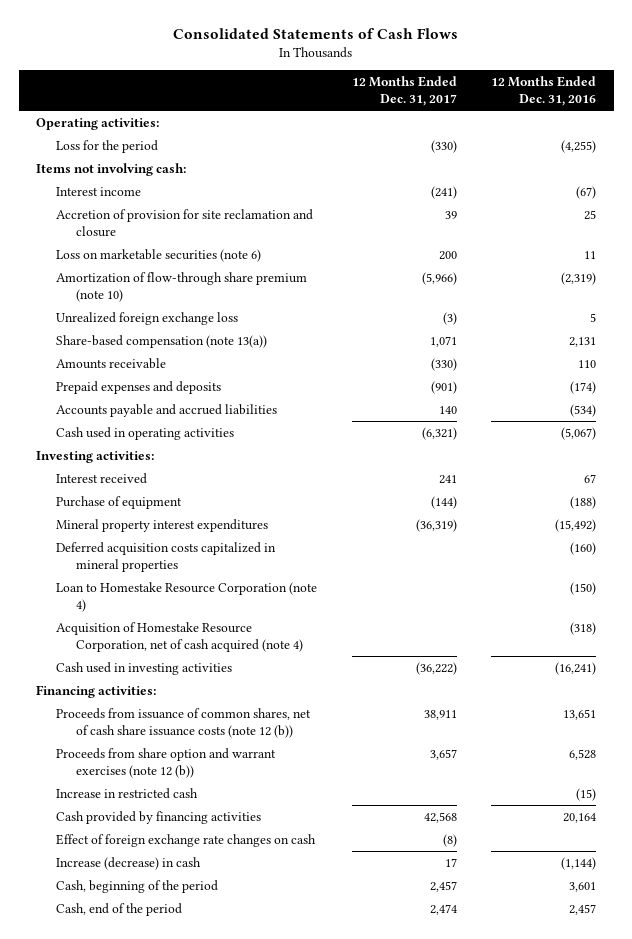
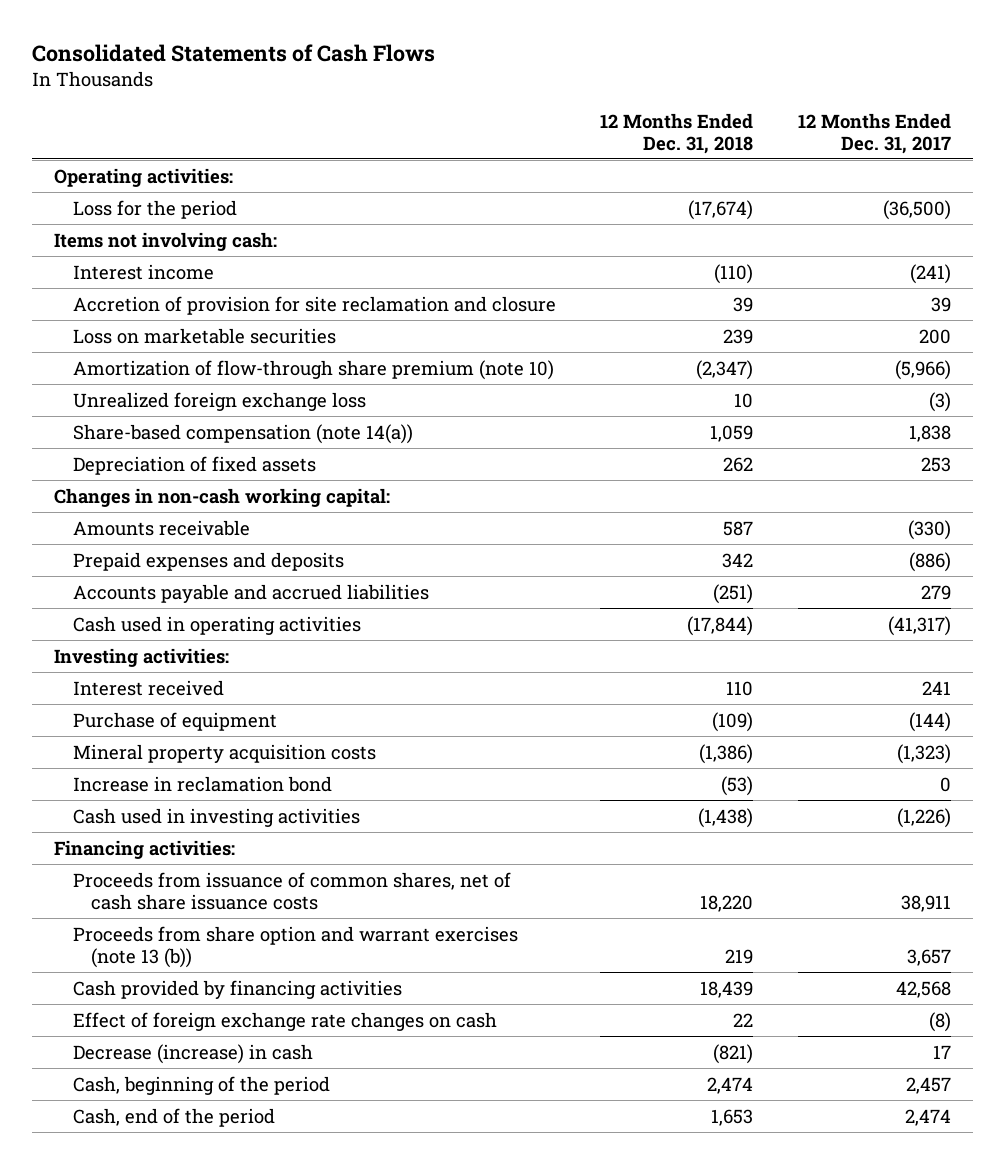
- | 12 Months Ended Dec. 31, 2017 | 12 Months Ended Dec. 31, 2016
+ | 12 Months Ended Dec. 31, 2018 | 12 Months Ended Dec. 31, 2017
- Loss for the period | (330) | (4,255)
+ Loss for the period | (17,674) | (36,500)
- Loss on marketable securities (note 6) | 200 | 11
+ Loss on marketable securities | 239 | 200
- Share-based compensation (note 13(a)) | 1,071 | 2,131
+ Share-based compensation (note 14(a)) | 1,059 | 1,838
+ Depreciation of fixed assets | 262 | 253
+ Changes in non-cash working capital:
- Prepaid expenses and deposits | (901) | (174)
- Accounts payable and accrued liabilities | 140 | (534)
- Cash used in operating activities | (6,321) | (5,067)
+ Prepaid expenses and deposits | 342 | (886)
+ Accounts payable and accrued liabilities | (251) | 279
+ Cash used in operating activities | (17,844) | (41,317)
- Mineral property interest expenditures | (36,319) | (15,492)
- Deferred acquisition costs capitalized in mineral properties | | (160)
- Loan to Homestake Resource Corporation (note 4) | | (150)
- Acquisition of Homestake Resource Corporation, net of cash acquired (note 4) | | (318)
- Cash used in investing activities | (36,222) | (16,241)
+ Mineral property acquisition costs | (1,386) | (1,323)
+ Increase in reclamation bond | (53) | 0
+ Cash used in investing activities | (1,438) | (1,226)
- Proceeds from issuance of common shares, net of cash share issuance costs (note 12 (b)) | 38,911 | 13,651
- Proceeds from share option and warrant exercises (note 12 (b)) | 3,657 | 6,528
- Increase in restricted cash | | (15)
+ Proceeds from issuance of common shares, net of cash share issuance costs | 18,220 | 38,911
+ Proceeds from share option and warrant exercises (note 13 (b)) | 219 | 3,657
- Increase (decrease) in cash | 17 | (1,144)
+ Decrease (increase) in cash | (821) | 17

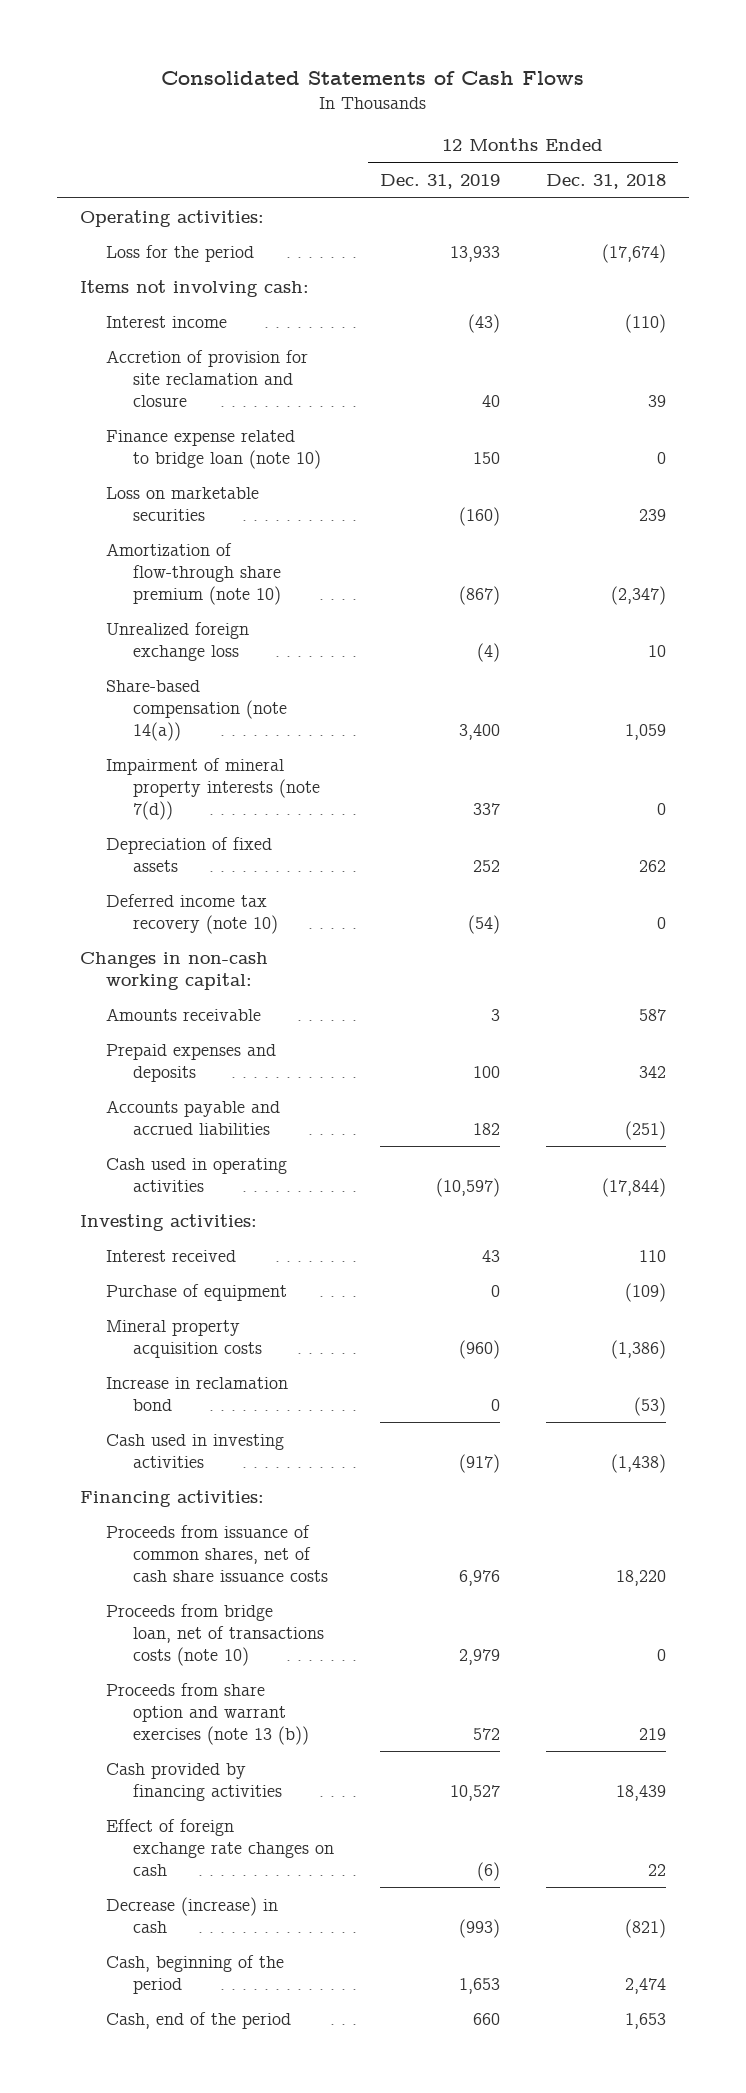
- | 12 Months Ended Dec. 31, 2018 | 12 Months Ended Dec. 31, 2017
+ | 12 Months Ended Dec. 31, 2019 | 12 Months Ended Dec. 31, 2018
+ Finance expense related to bridge loan (note 10) | 150 | 0
+ Impairment of mineral property interests (note 7(d)) | 337 | 0
+ Deferred income tax recovery (note 10) | (54) | 0
+ Proceeds from bridge loan, net of transactions costs (note 10) | 2,979 | 0

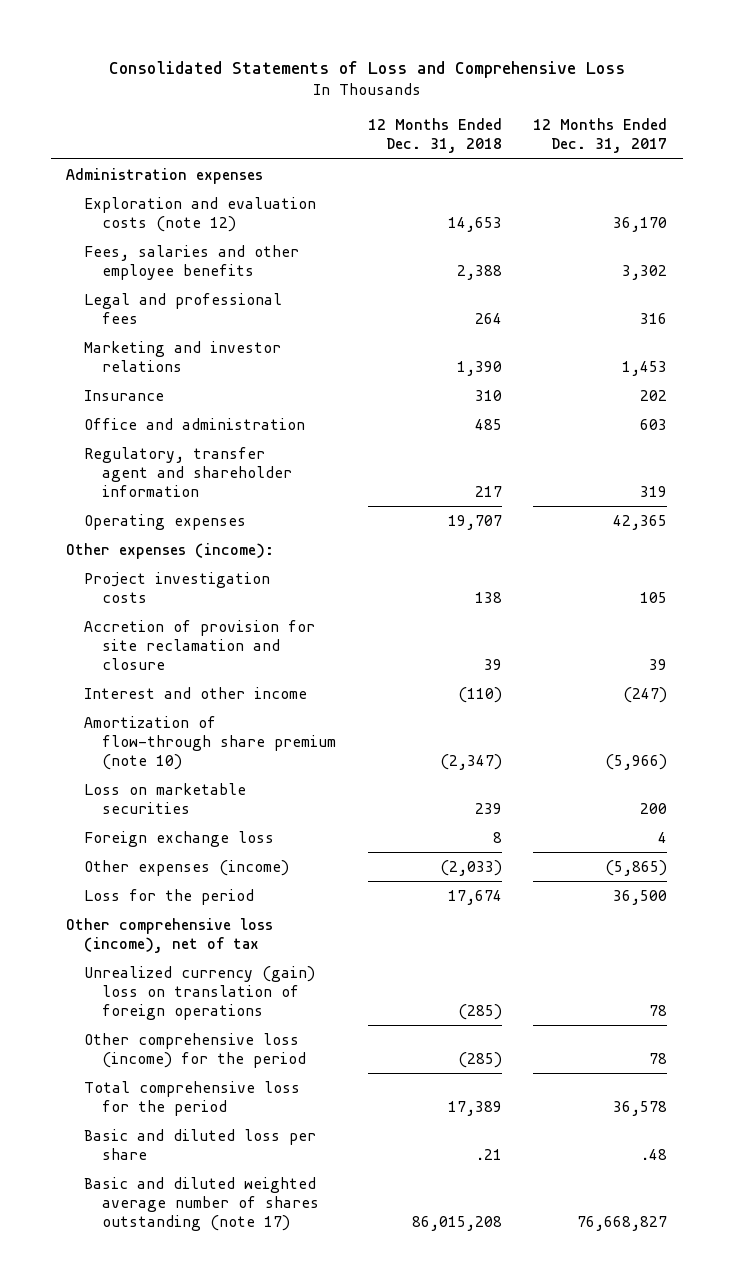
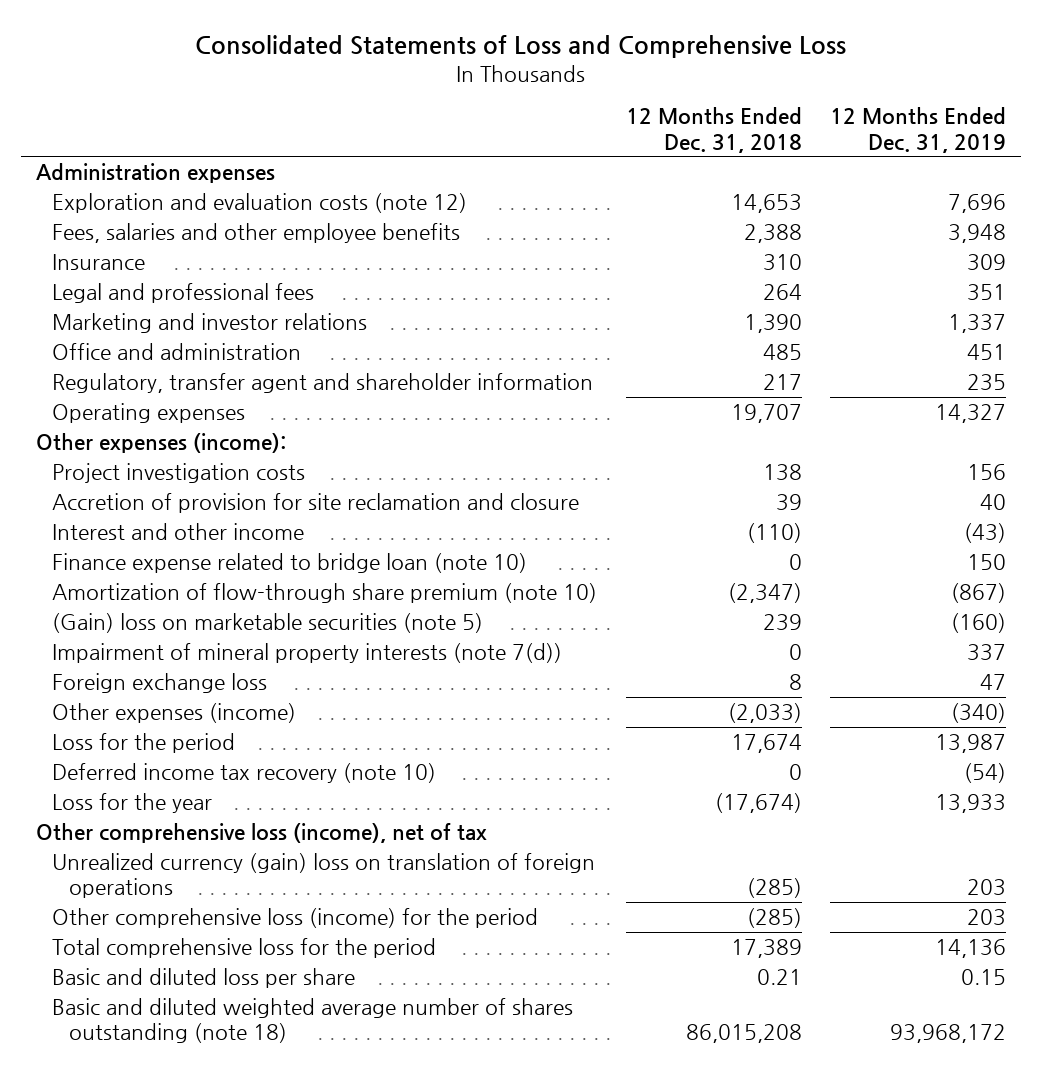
- | 12 Months Ended Dec. 31, 2018 | 12 Months Ended Dec. 31, 2017
+ | 12 Months Ended Dec. 31, 2018 | 12 Months Ended Dec. 31, 2019
moved up: Insurance | 310 | 309
+ Finance expense related to bridge loan (note 10) | 0 | 150
- Loss on marketable securities | 239 | 200
+ (Gain) loss on marketable securities (note 5) | 239 | (160)
+ Impairment of mineral property interests (note 7(d)) | 0 | 337
+ Deferred income tax recovery (note 10) | 0 | (54)
+ Loss for the year | (17,674) | 13,933
- Basic and diluted loss per share | .21 | .48
- Basic and diluted weighted average number of shares outstanding (note 17) | 86,015,208 | 76,668,827
+ Basic and diluted loss per share | 0.21 | 0.15
+ Basic and diluted weighted average number of shares outstanding (note 18) | 86,015,208 | 93,968,172

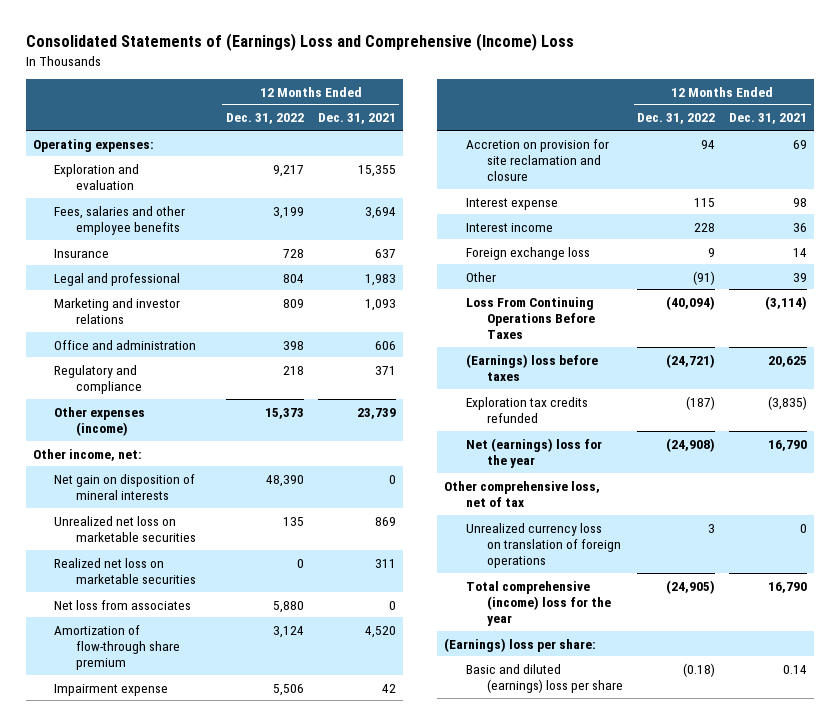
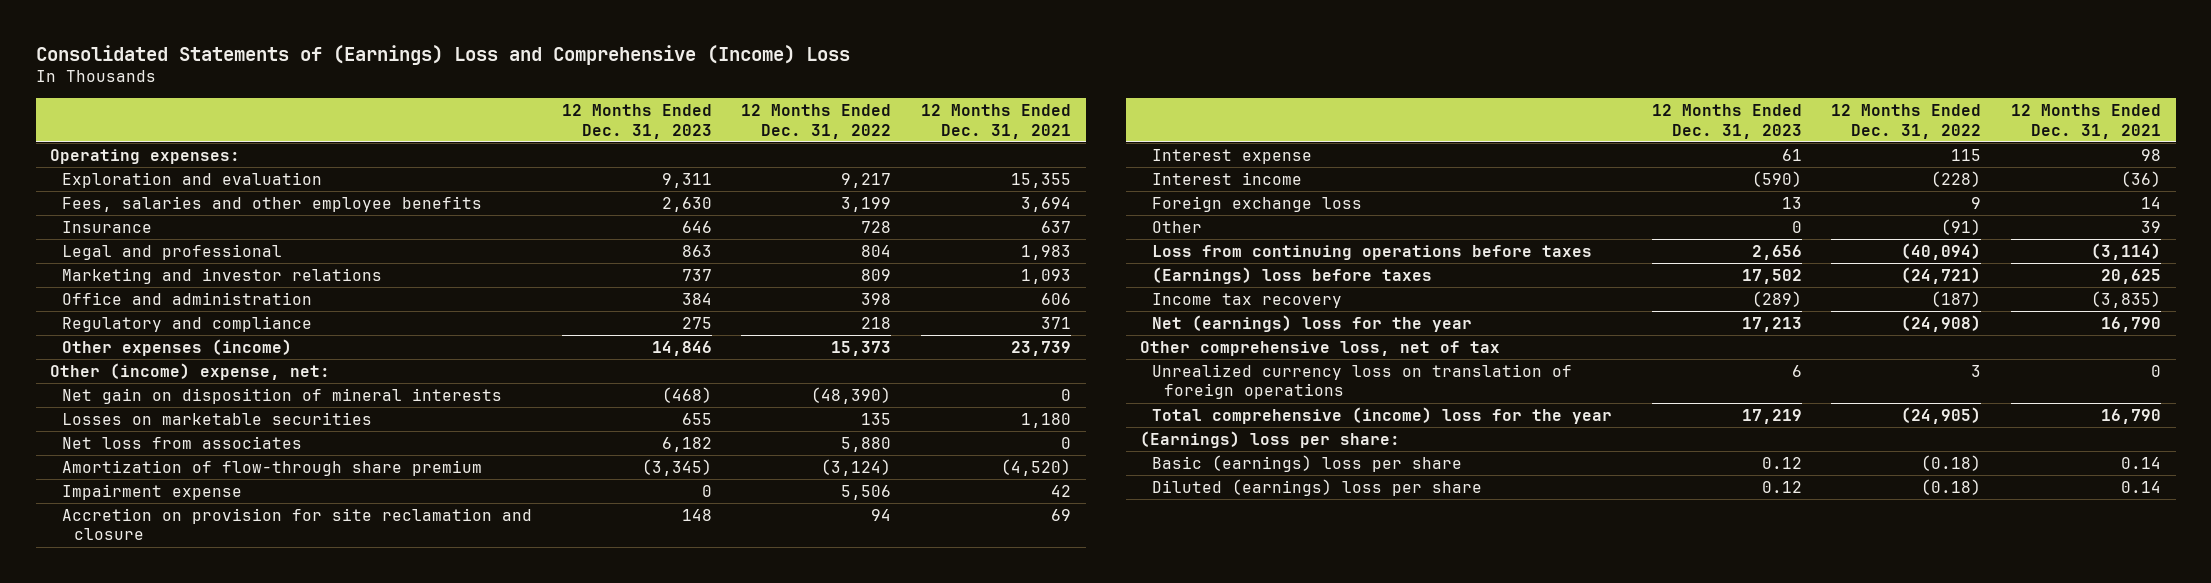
- | 12 Months Ended Dec. 31, 2022 | 12 Months Ended Dec. 31, 2021
+ | 12 Months Ended Dec. 31, 2023 | 12 Months Ended Dec. 31, 2022 | 12 Months Ended Dec. 31, 2021
- Other income, net:
- Net gain on disposition of mineral interests | 48,390 | 0
- Unrealized net loss on marketable securities | 135 | 869
- Realized net loss on marketable securities | 0 | 311
+ Other (income) expense, net:
+ Net gain on disposition of mineral interests | (468) | (48,390) | 0
+ Losses on marketable securities | 655 | 135 | 1,180
- Amortization of flow-through share premium | 3,124 | 4,520
+ Amortization of flow-through share premium | (3,345) | (3,124) | (4,520)
- Interest income | 228 | 36
+ Interest income | (590) | (228) | (36)
- Loss From Continuing Operations Before Taxes | (40,094) | (3,114)
+ Loss from continuing operations before taxes | 2,656 | (40,094) | (3,114)
- Exploration tax credits refunded | (187) | (3,835)
+ Income tax recovery | (289) | (187) | (3,835)
- Basic and diluted (earnings) loss per share | (0.18) | 0.14
+ Basic (earnings) loss per share | 0.12 | (0.18) | 0.14
+ Diluted (earnings) loss per share | 0.12 | (0.18) | 0.14

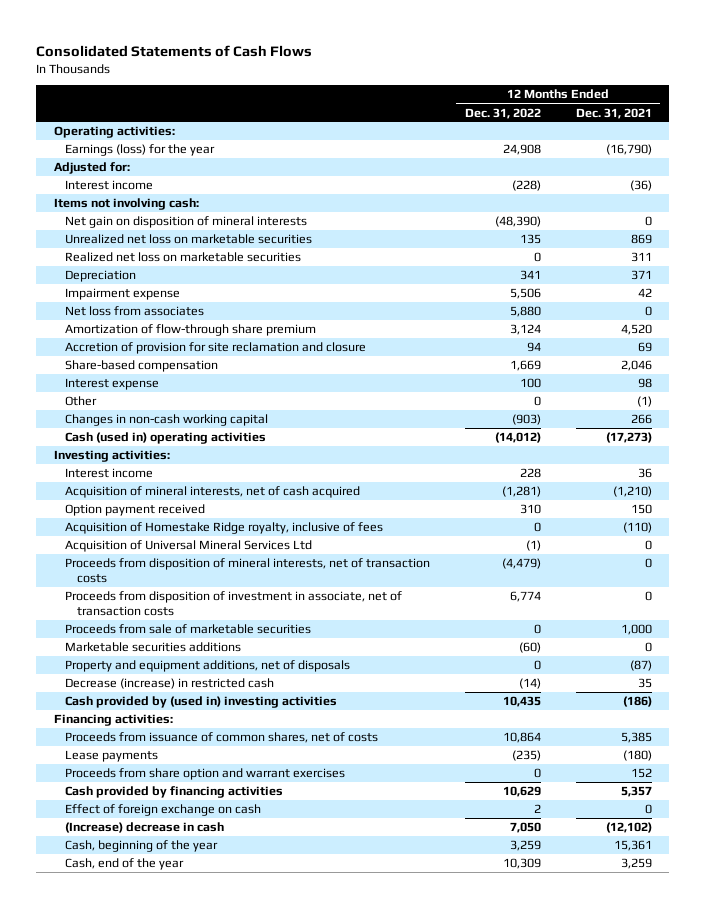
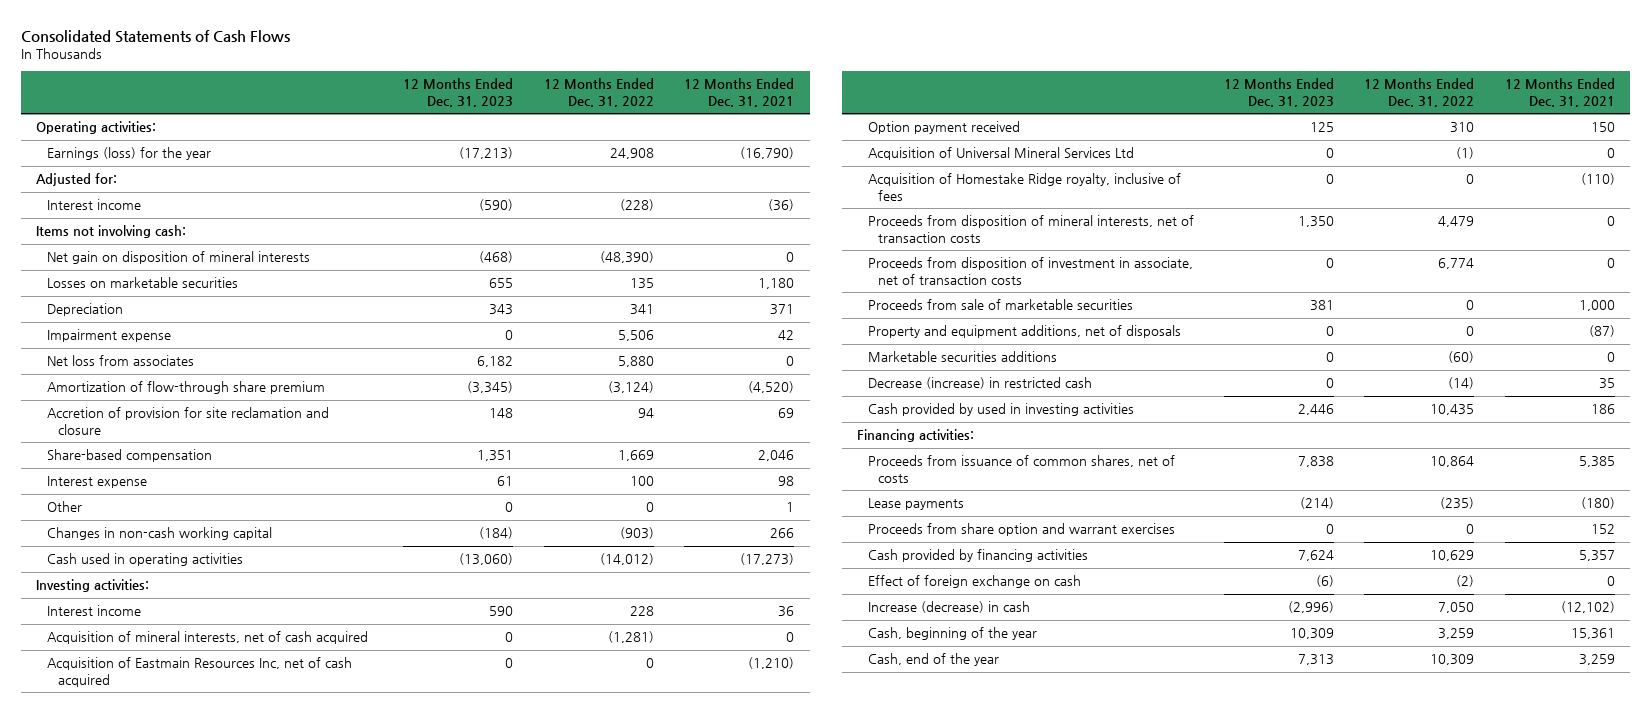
- | 12 Months Ended Dec. 31, 2022 | 12 Months Ended Dec. 31, 2021
+ | 12 Months Ended Dec. 31, 2023 | 12 Months Ended Dec. 31, 2022 | 12 Months Ended Dec. 31, 2021
- Unrealized net loss on marketable securities | 135 | 869
- Realized net loss on marketable securities | 0 | 311
+ Losses on marketable securities | 655 | 135 | 1,180
- Amortization of flow-through share premium | 3,124 | 4,520
+ Amortization of flow-through share premium | (3,345) | (3,124) | (4,520)
- Other | 0 | (1)
+ Other | 0 | 0 | 1
- Cash (used in) operating activities | (14,012) | (17,273)
+ Cash used in operating activities | (13,060) | (14,012) | (17,273)
- Acquisition of mineral interests, net of cash acquired | (1,281) | (1,210)
+ Acquisition of mineral interests, net of cash acquired | 0 | (1,281) | 0
+ Acquisition of Eastmain Resources Inc, net of cash acquired | 0 | 0 | (1,210)
- Proceeds from disposition of mineral interests, net of transaction costs | (4,479) | 0
moved down: Acquisition of Homestake Ridge royalty, inclusive of fees | 0 | 0 | (110)
+ Proceeds from disposition of mineral interests, net of transaction costs | 1,350 | 4,479 | 0
moved down: Marketable securities additions | 0 | (60) | 0
- Cash provided by (used in) investing activities | 10,435 | (186)
+ Cash provided by used in investing activities | 2,446 | 10,435 | 186
- Effect of foreign exchange on cash | 2 | 0
- (Increase) decrease in cash | 7,050 | (12,102)
+ Effect of foreign exchange on cash | (6) | (2) | 0
+ Increase (decrease) in cash | (2,996) | 7,050 | (12,102)

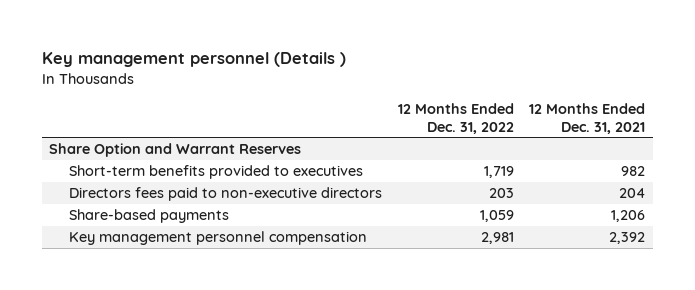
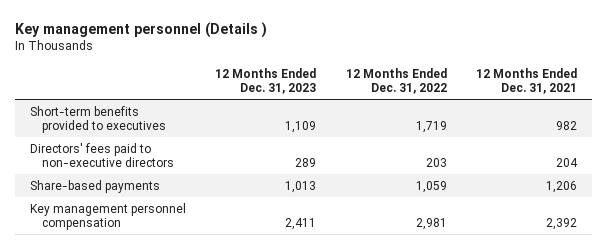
- | 12 Months Ended Dec. 31, 2022 | 12 Months Ended Dec. 31, 2021
+ | 12 Months Ended Dec. 31, 2023 | 12 Months Ended Dec. 31, 2022 | 12 Months Ended Dec. 31, 2021
- Share Option and Warrant Reserves
- Directors fees paid to non-executive directors | 203 | 204
+ Directors' fees paid to non-executive directors | 289 | 203 | 204

